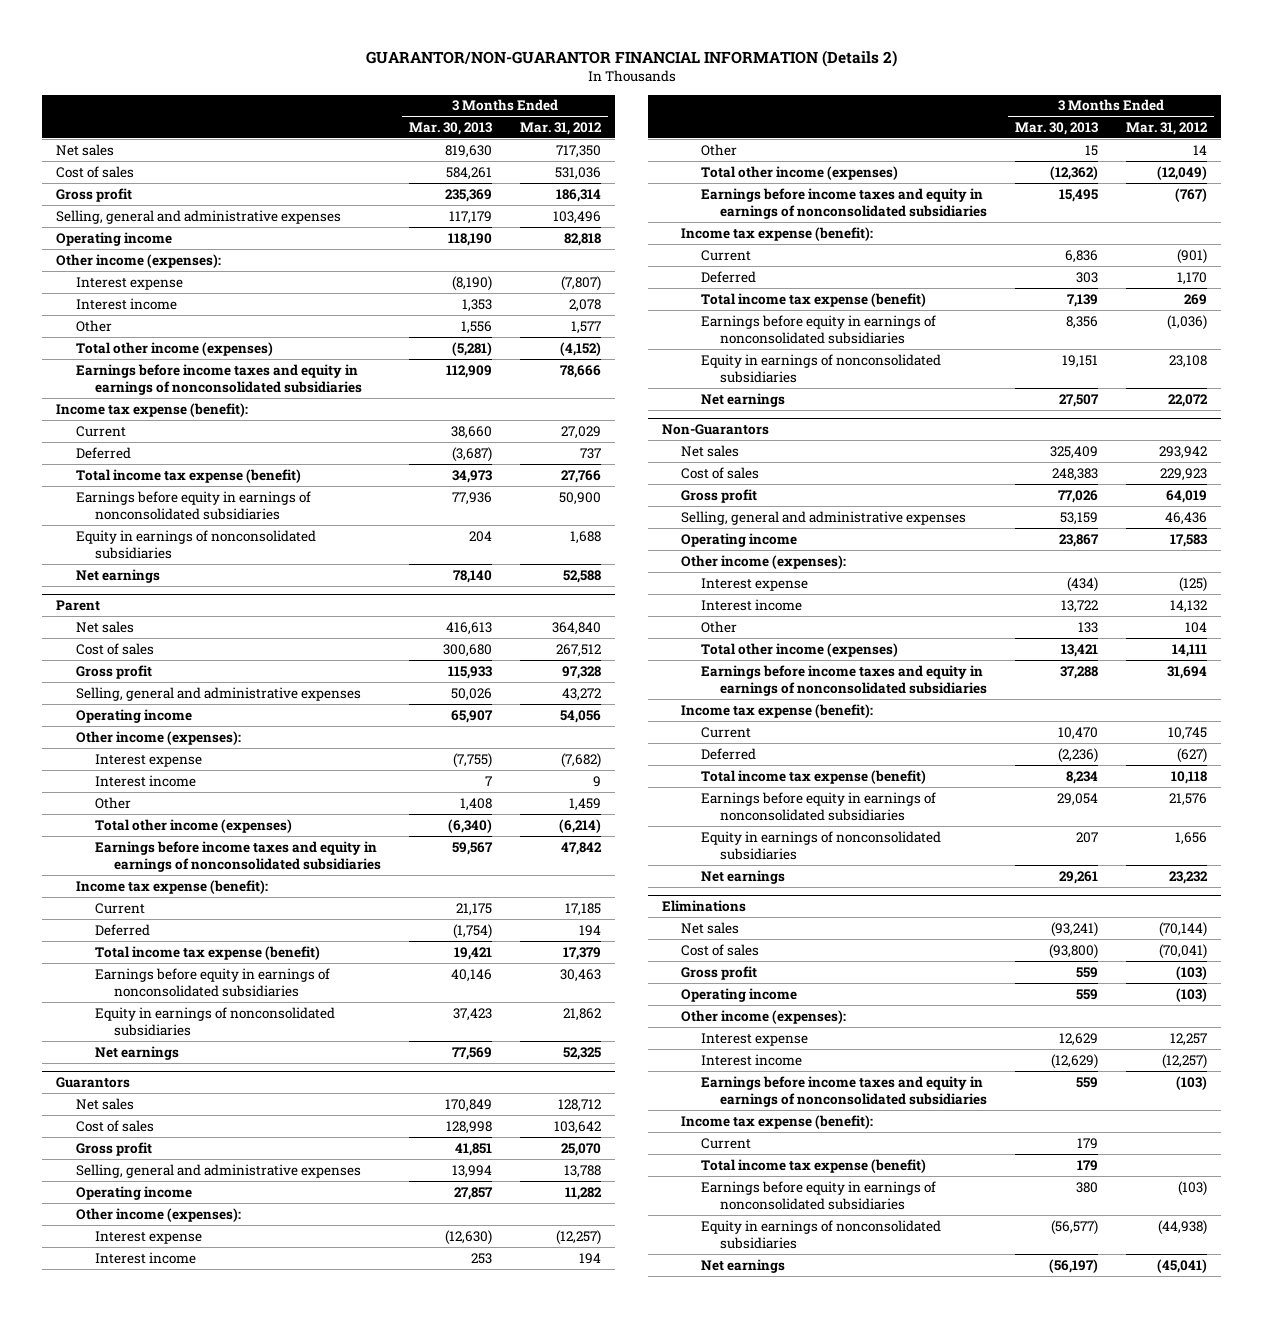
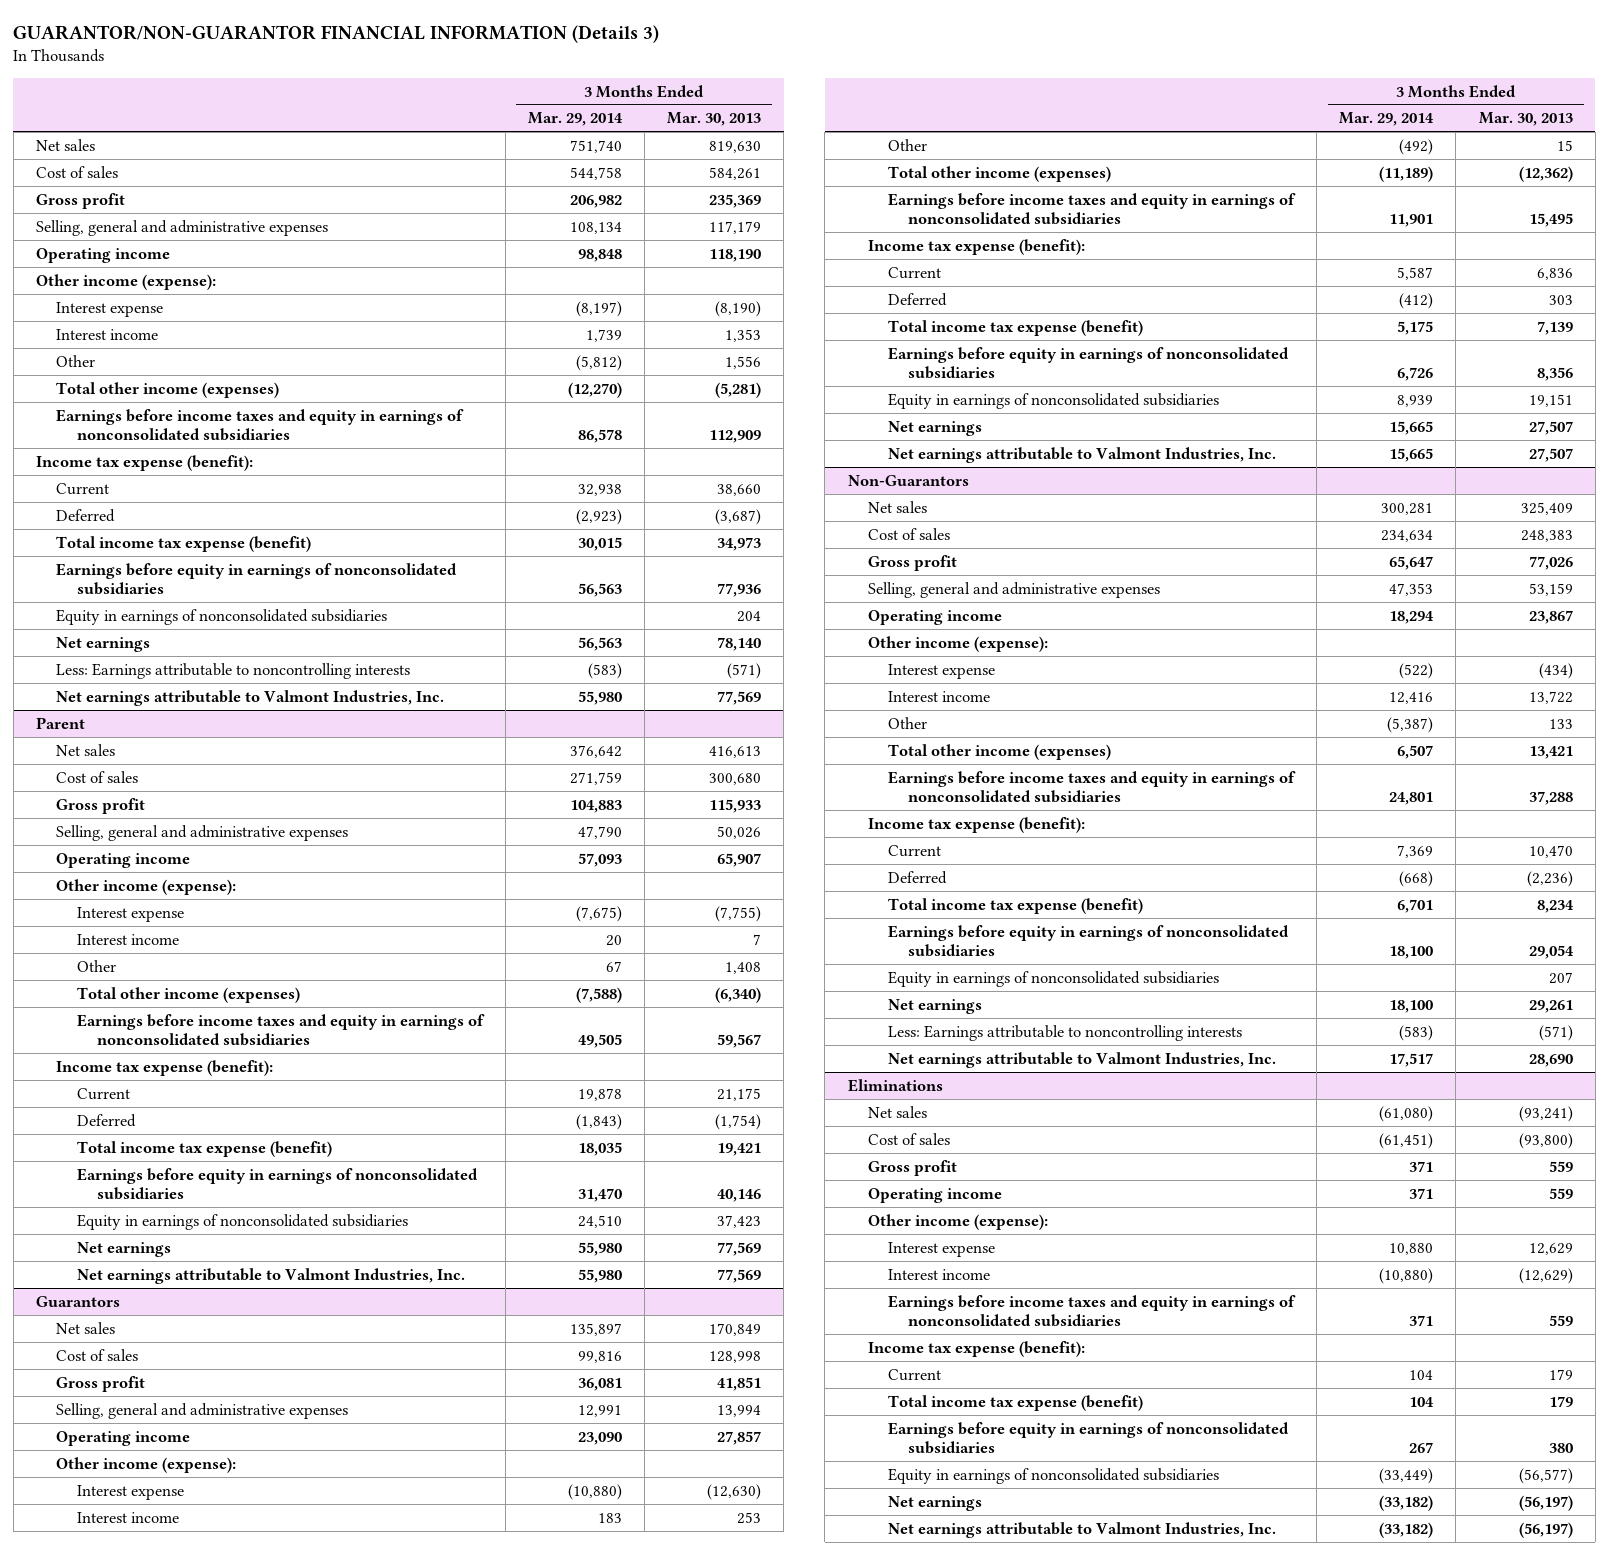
- GUARANTOR/NON-GUARANTOR FINANCIAL INFORMATION (Details 2)
+ GUARANTOR/NON-GUARANTOR FINANCIAL INFORMATION (Details 3)
- | 3 Months Ended Mar. 30, 2013 | 3 Months Ended Mar. 31, 2012
+ | 3 Months Ended Mar. 29, 2014 | 3 Months Ended Mar. 30, 2013
- Other income (expenses):
+ Other income (expense):
+ Less: Earnings attributable to noncontrolling interests | (583) | (571)
+ Net earnings attributable to Valmont Industries, Inc. | 55,980 | 77,569
@ Parent
- Other income (expenses):
+ Other income (expense):
+ Net earnings attributable to Valmont Industries, Inc. | 55,980 | 77,569
@ Guarantors
- Other income (expenses):
+ Other income (expense):
+ Net earnings attributable to Valmont Industries, Inc. | 15,665 | 27,507
@ Non-Guarantors
- Other income (expenses):
+ Other income (expense):
+ Less: Earnings attributable to noncontrolling interests | (583) | (571)
+ Net earnings attributable to Valmont Industries, Inc. | 17,517 | 28,690
@ Eliminations
- Other income (expenses):
+ Other income (expense):
+ Net earnings attributable to Valmont Industries, Inc. | (33,182) | (56,197)

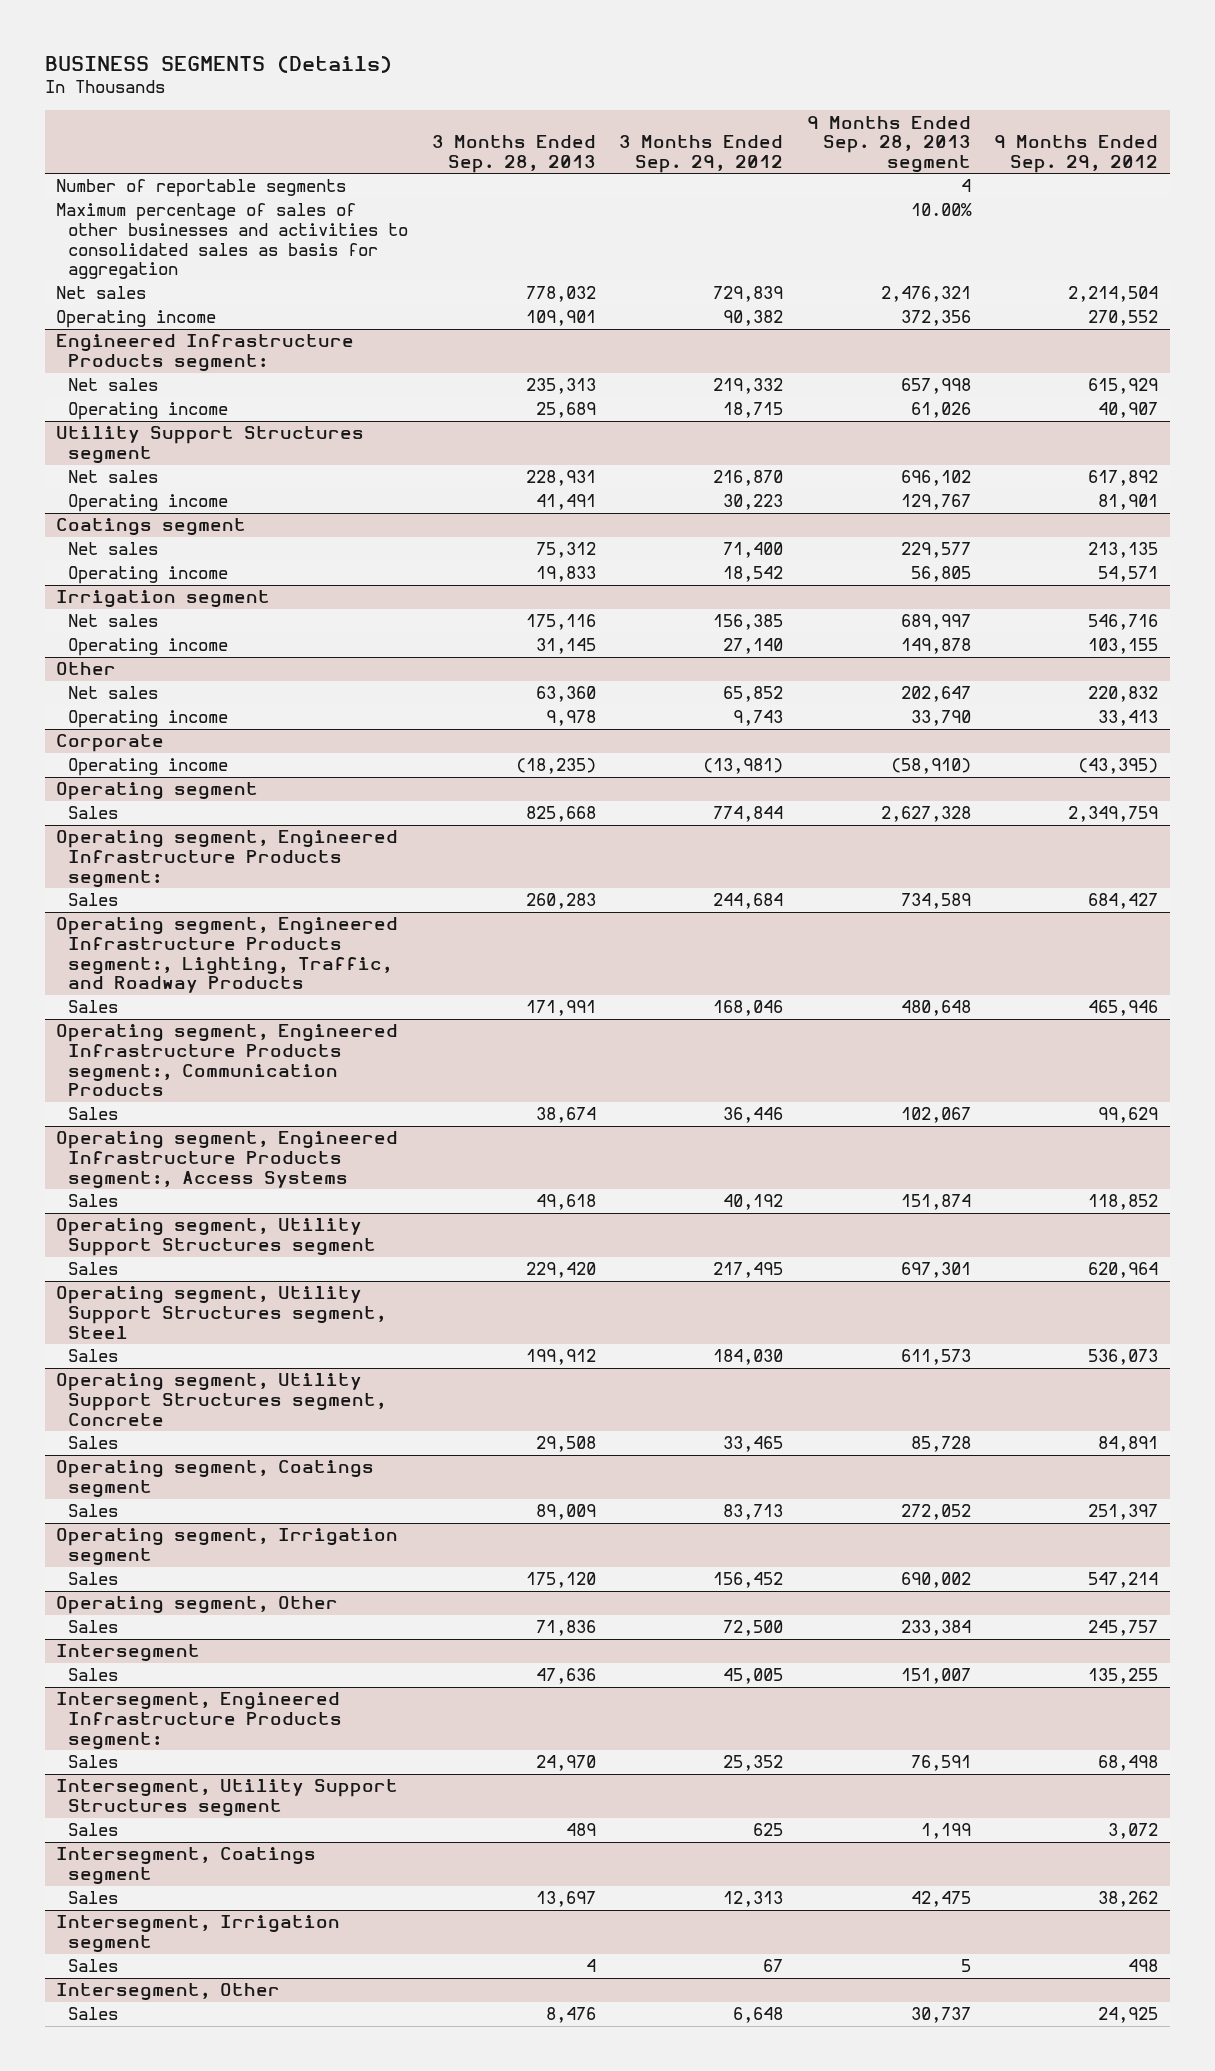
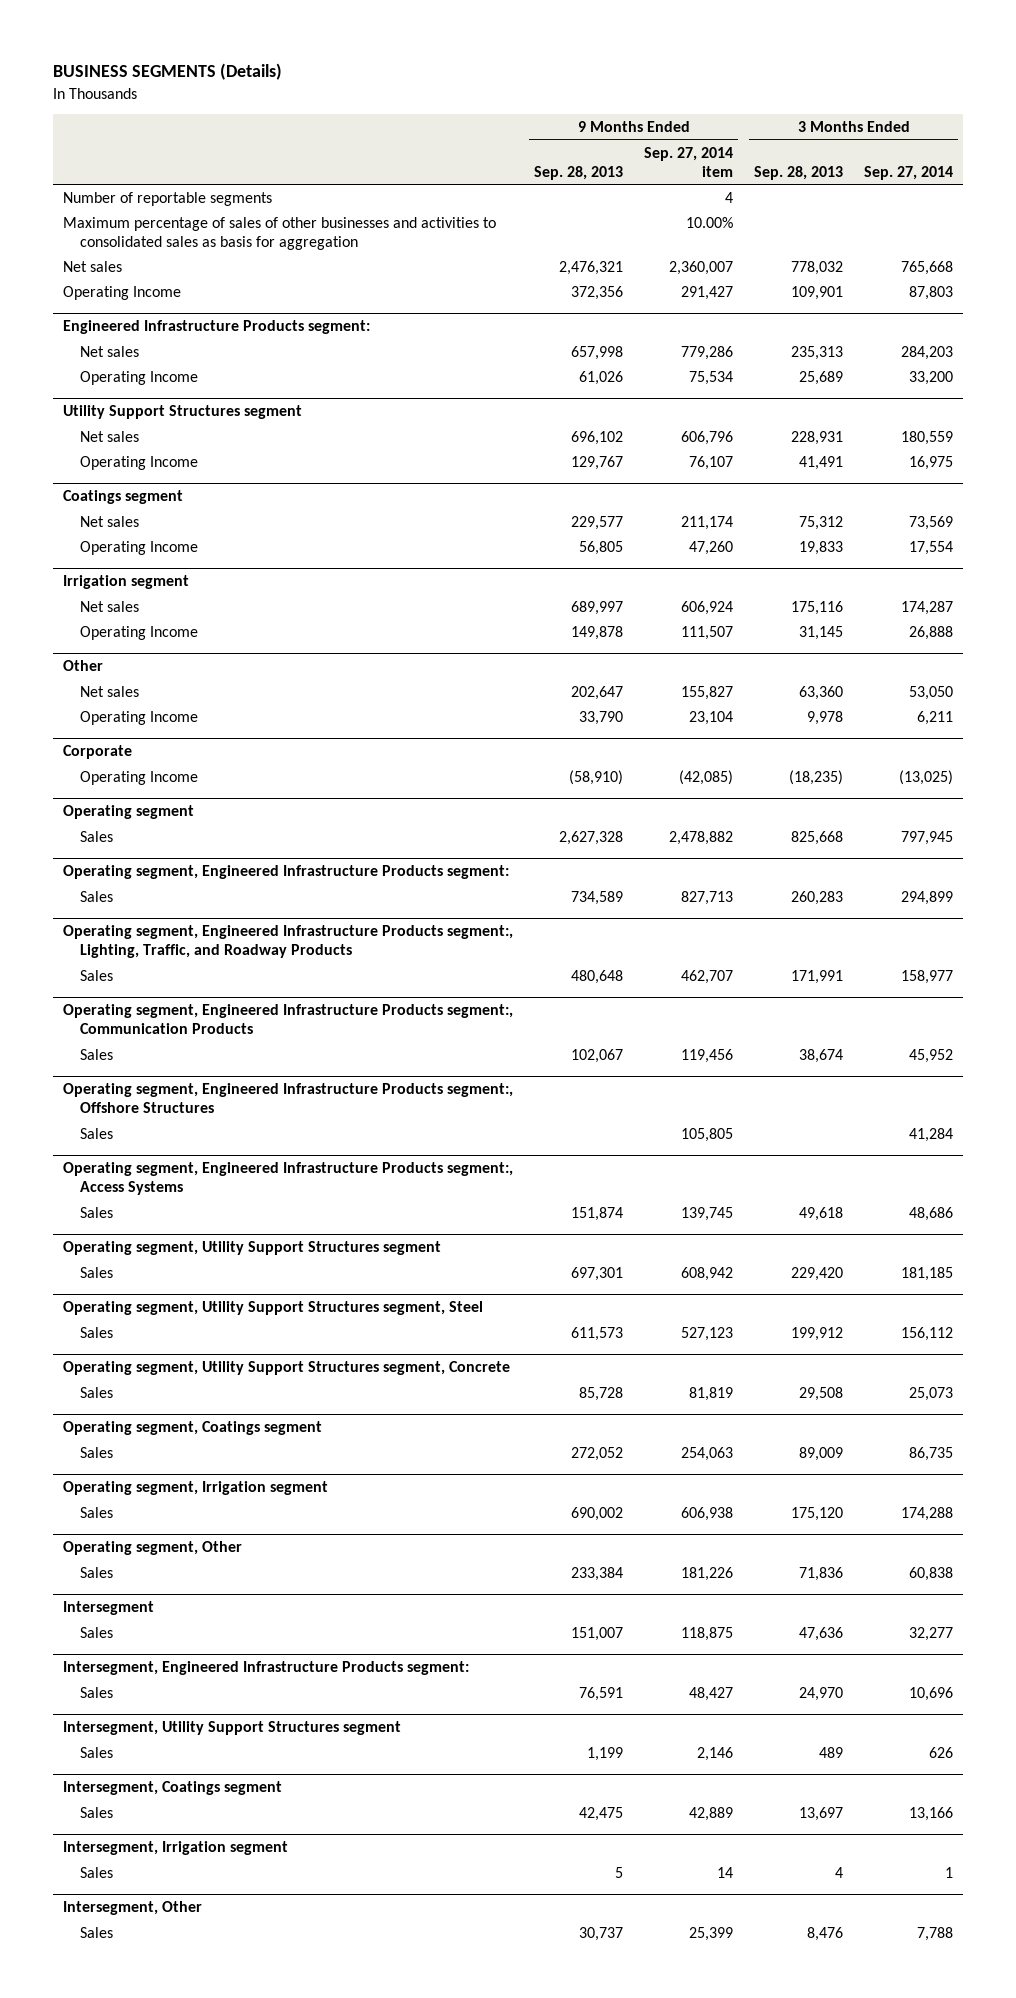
- | 3 Months Ended Sep. 28, 2013 | 3 Months Ended Sep. 29, 2012 | 9 Months Ended Sep. 28, 2013 segment | 9 Months Ended Sep. 29, 2012
+ | 9 Months Ended Sep. 28, 2013 | 9 Months Ended Sep. 27, 2014 item | 3 Months Ended Sep. 28, 2013 | 3 Months Ended Sep. 27, 2014
- Operating income | 109,901 | 90,382 | 372,356 | 270,552
+ Operating Income | 372,356 | 291,427 | 109,901 | 87,803
@ Engineered Infrastructure Products segment:
- Operating income | 25,689 | 18,715 | 61,026 | 40,907
+ Operating Income | 61,026 | 75,534 | 25,689 | 33,200
@ Utility Support Structures segment
- Operating income | 41,491 | 30,223 | 129,767 | 81,901
+ Operating Income | 129,767 | 76,107 | 41,491 | 16,975
@ Coatings segment
- Operating income | 19,833 | 18,542 | 56,805 | 54,571
+ Operating Income | 56,805 | 47,260 | 19,833 | 17,554
@ Irrigation segment
- Operating income | 31,145 | 27,140 | 149,878 | 103,155
+ Operating Income | 149,878 | 111,507 | 31,145 | 26,888
@ Other
- Operating income | 9,978 | 9,743 | 33,790 | 33,413
+ Operating Income | 33,790 | 23,104 | 9,978 | 6,211
@ Corporate
- Operating income | (18,235) | (13,981) | (58,910) | (43,395)
+ Operating Income | (58,910) | (42,085) | (18,235) | (13,025)
+ Operating segment, Engineered Infrastructure Products segment:, Offshore Structures
+ Sales | | 105,805 | | 41,284

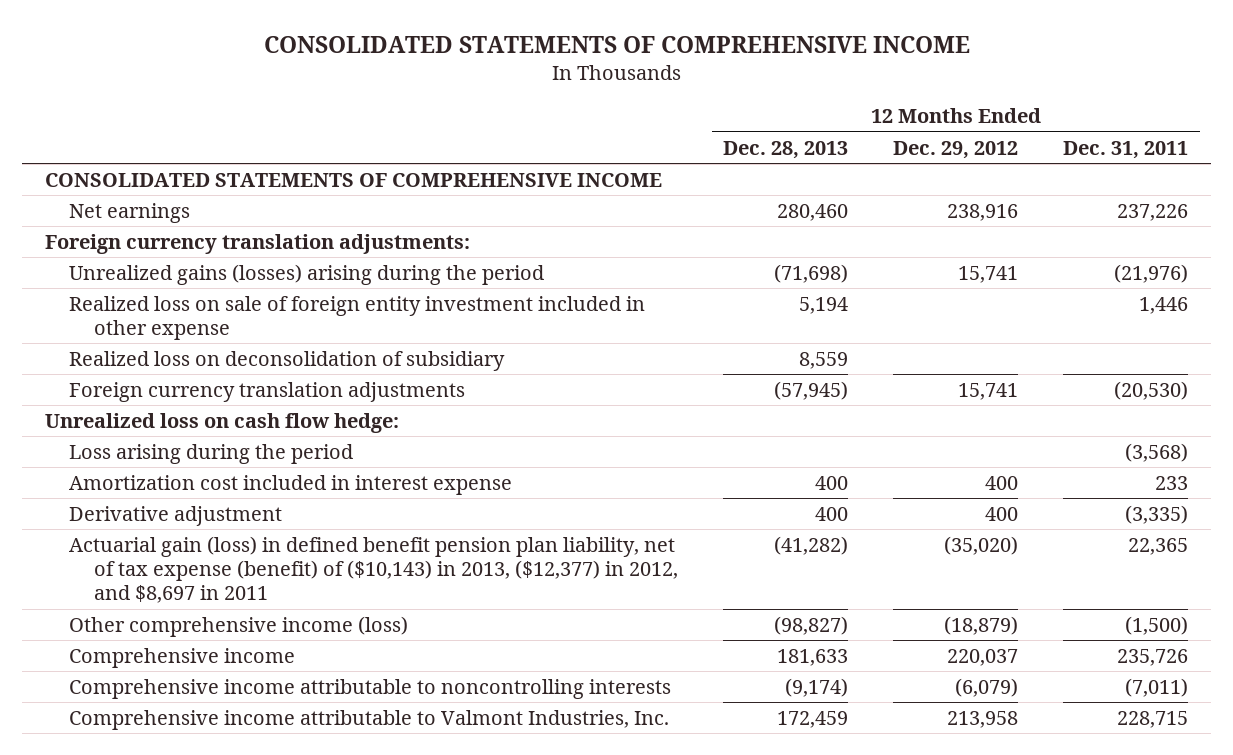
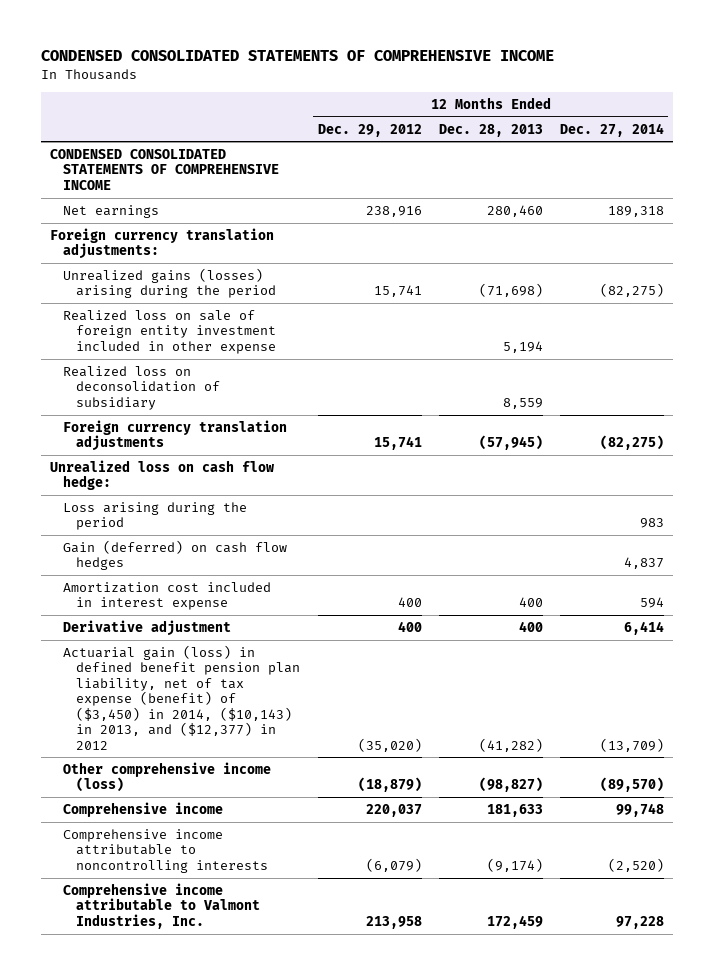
- CONSOLIDATED STATEMENTS OF COMPREHENSIVE INCOME
+ CONDENSED CONSOLIDATED STATEMENTS OF COMPREHENSIVE INCOME
- | 12 Months Ended Dec. 28, 2013 | 12 Months Ended Dec. 29, 2012 | 12 Months Ended Dec. 31, 2011
+ | 12 Months Ended Dec. 29, 2012 | 12 Months Ended Dec. 28, 2013 | 12 Months Ended Dec. 27, 2014
- CONSOLIDATED STATEMENTS OF COMPREHENSIVE INCOME
+ CONDENSED CONSOLIDATED STATEMENTS OF COMPREHENSIVE INCOME
+ Gain (deferred) on cash flow hedges | | | 4,837
- Actuarial gain (loss) in defined benefit pension plan liability, net of tax expense (benefit) of ($10,143) in 2013, ($12,377) in 2012, and $8,697 in 2011 | (41,282) | (35,020) | 22,365
+ Actuarial gain (loss) in defined benefit pension plan liability, net of tax expense (benefit) of ($3,450) in 2014, ($10,143) in 2013, and ($12,377) in 2012 | (35,020) | (41,282) | (13,709)

